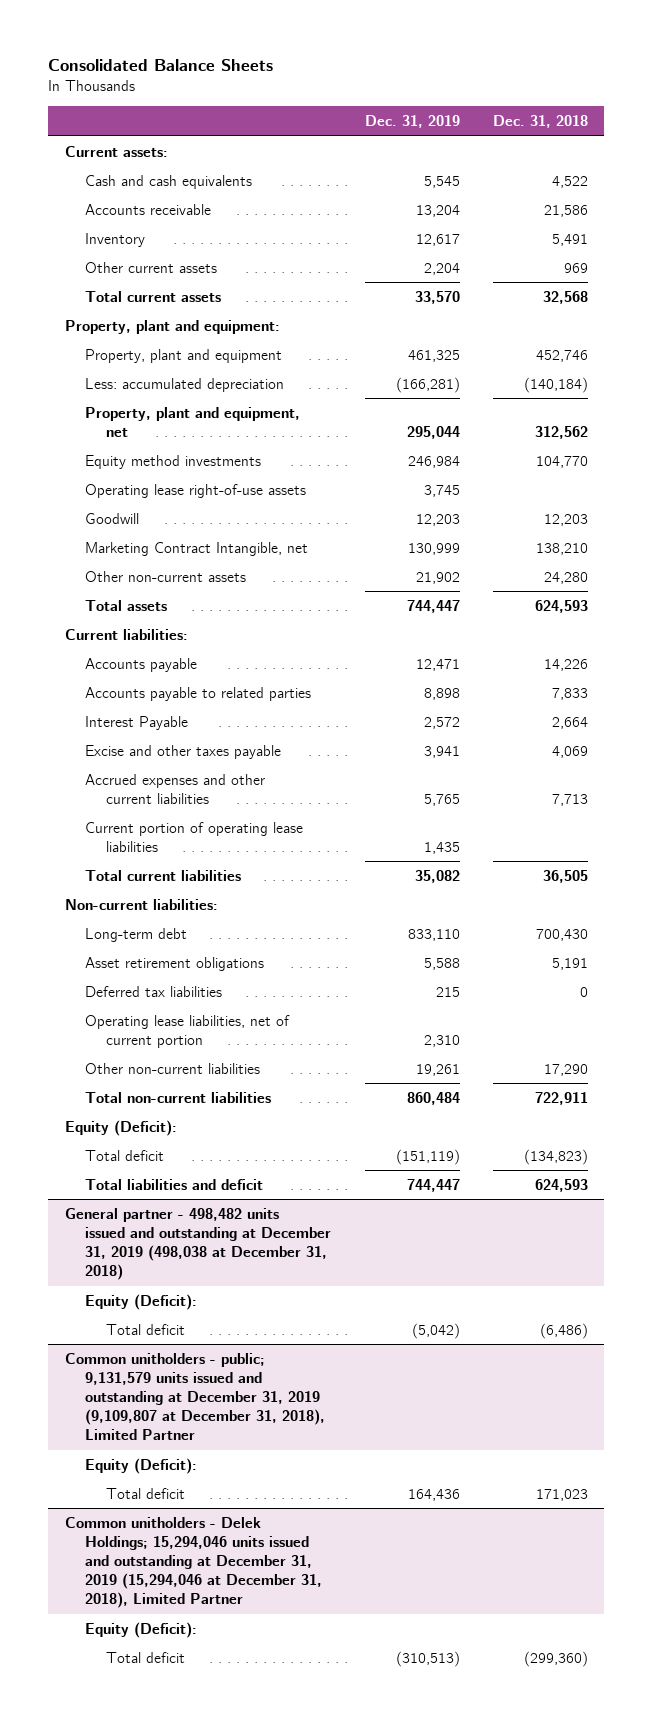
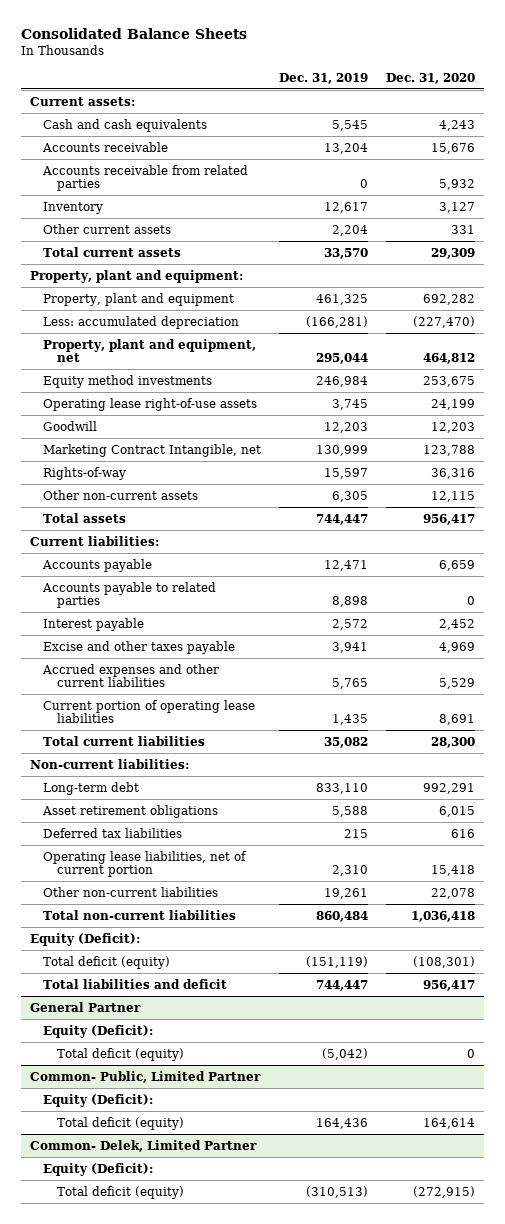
- | Dec. 31, 2019 | Dec. 31, 2018
+ | Dec. 31, 2019 | Dec. 31, 2020
+ Accounts receivable from related parties | 0 | 5,932
- Other non-current assets | 21,902 | 24,280
+ Rights-of-way | 15,597 | 36,316
+ Other non-current assets | 6,305 | 12,115
- Interest Payable | 2,572 | 2,664
+ Interest payable | 2,572 | 2,452
- Total deficit | (151,119) | (134,823)
+ Total deficit (equity) | (151,119) | (108,301)
- General partner - 498,482 units issued and outstanding at December 31, 2019 (498,038 at December 31, 2018)
+ General Partner
- Total deficit | (5,042) | (6,486)
- Common unitholders - public; 9,131,579 units issued and outstanding at December 31, 2019 (9,109,807 at December 31, 2018), Limited Partner
+ Total deficit (equity) | (5,042) | 0
+ Common- Public, Limited Partner
- Total deficit | 164,436 | 171,023
- Common unitholders - Delek Holdings; 15,294,046 units issued and outstanding at December 31, 2019 (15,294,046 at December 31, 2018), Limited Partner
+ Total deficit (equity) | 164,436 | 164,614
+ Common- Delek, Limited Partner
- Total deficit | (310,513) | (299,360)
+ Total deficit (equity) | (310,513) | (272,915)

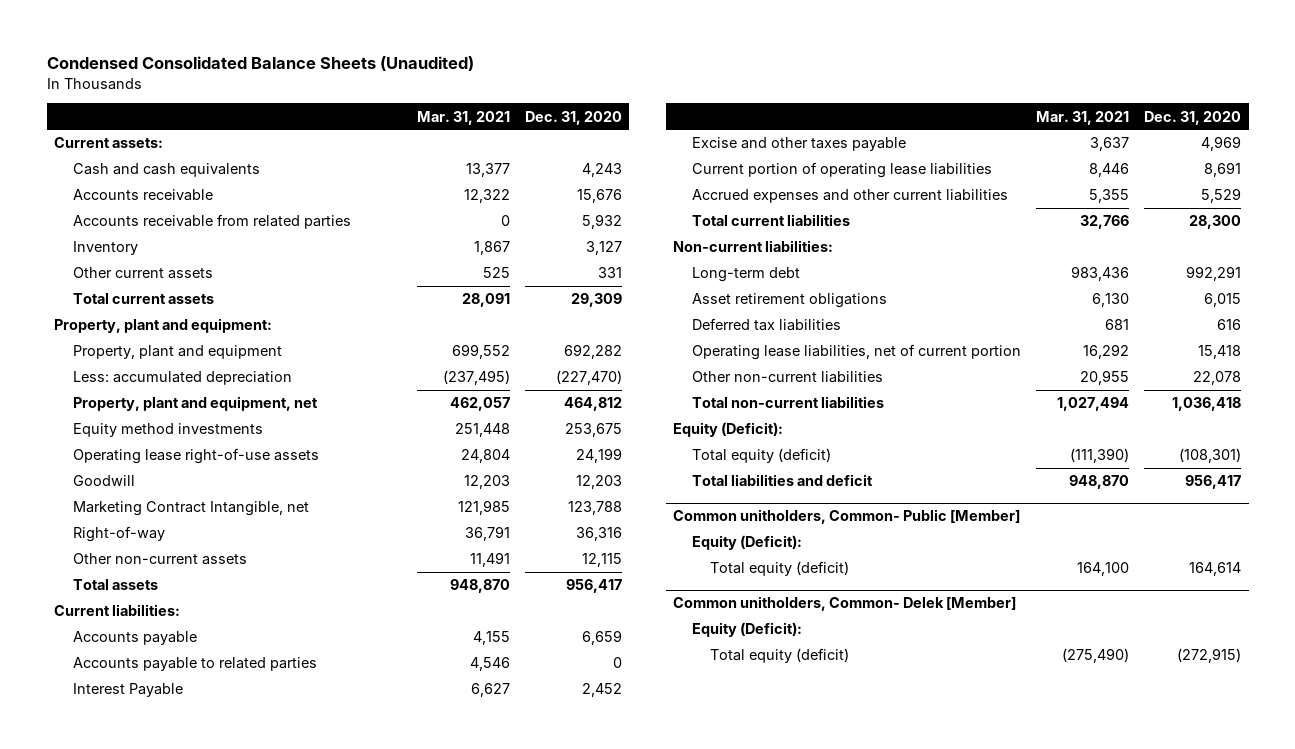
- Consolidated Balance Sheets
+ Condensed Consolidated Balance Sheets (Unaudited)
- | Dec. 31, 2019 | Dec. 31, 2020
+ | Mar. 31, 2021 | Dec. 31, 2020
- Rights-of-way | 15,597 | 36,316
+ Right-of-way | 36,791 | 36,316
- Interest payable | 2,572 | 2,452
+ Interest Payable | 6,627 | 2,452
moved down: Accrued expenses and other current liabilities | 5,355 | 5,529
- Total deficit (equity) | (151,119) | (108,301)
+ Total equity (deficit) | (111,390) | (108,301)
- General Partner
- Equity (Deficit):
- Total deficit (equity) | (5,042) | 0
- Common- Public, Limited Partner
+ Common unitholders, Common- Public [Member]
- Total deficit (equity) | 164,436 | 164,614
- Common- Delek, Limited Partner
+ Total equity (deficit) | 164,100 | 164,614
+ Common unitholders, Common- Delek [Member]
- Total deficit (equity) | (310,513) | (272,915)
+ Total equity (deficit) | (275,490) | (272,915)

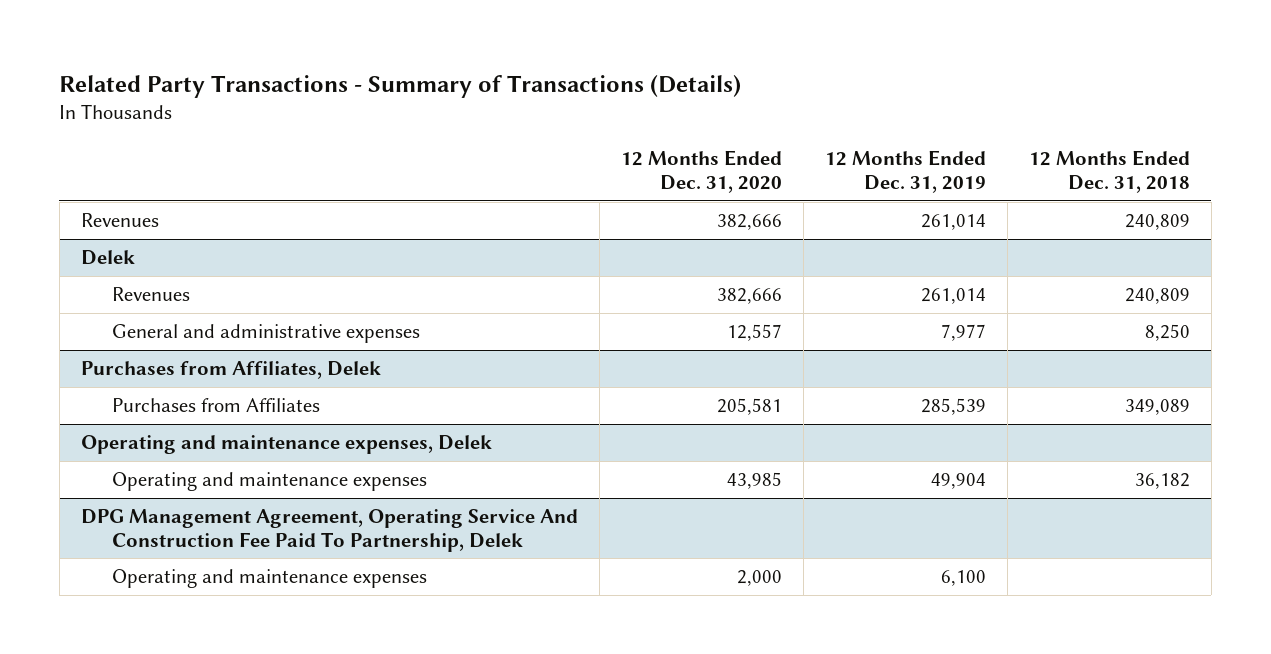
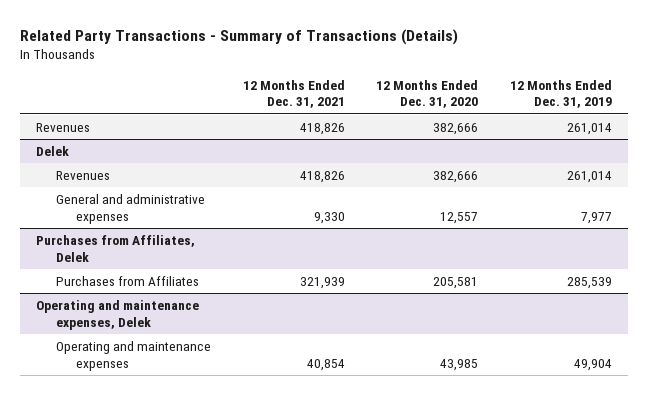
- | 12 Months Ended Dec. 31, 2020 | 12 Months Ended Dec. 31, 2019 | 12 Months Ended Dec. 31, 2018
+ | 12 Months Ended Dec. 31, 2021 | 12 Months Ended Dec. 31, 2020 | 12 Months Ended Dec. 31, 2019
- DPG Management Agreement, Operating Service And Construction Fee Paid To Partnership, Delek
- Operating and maintenance expenses | 2,000 | 6,100 |

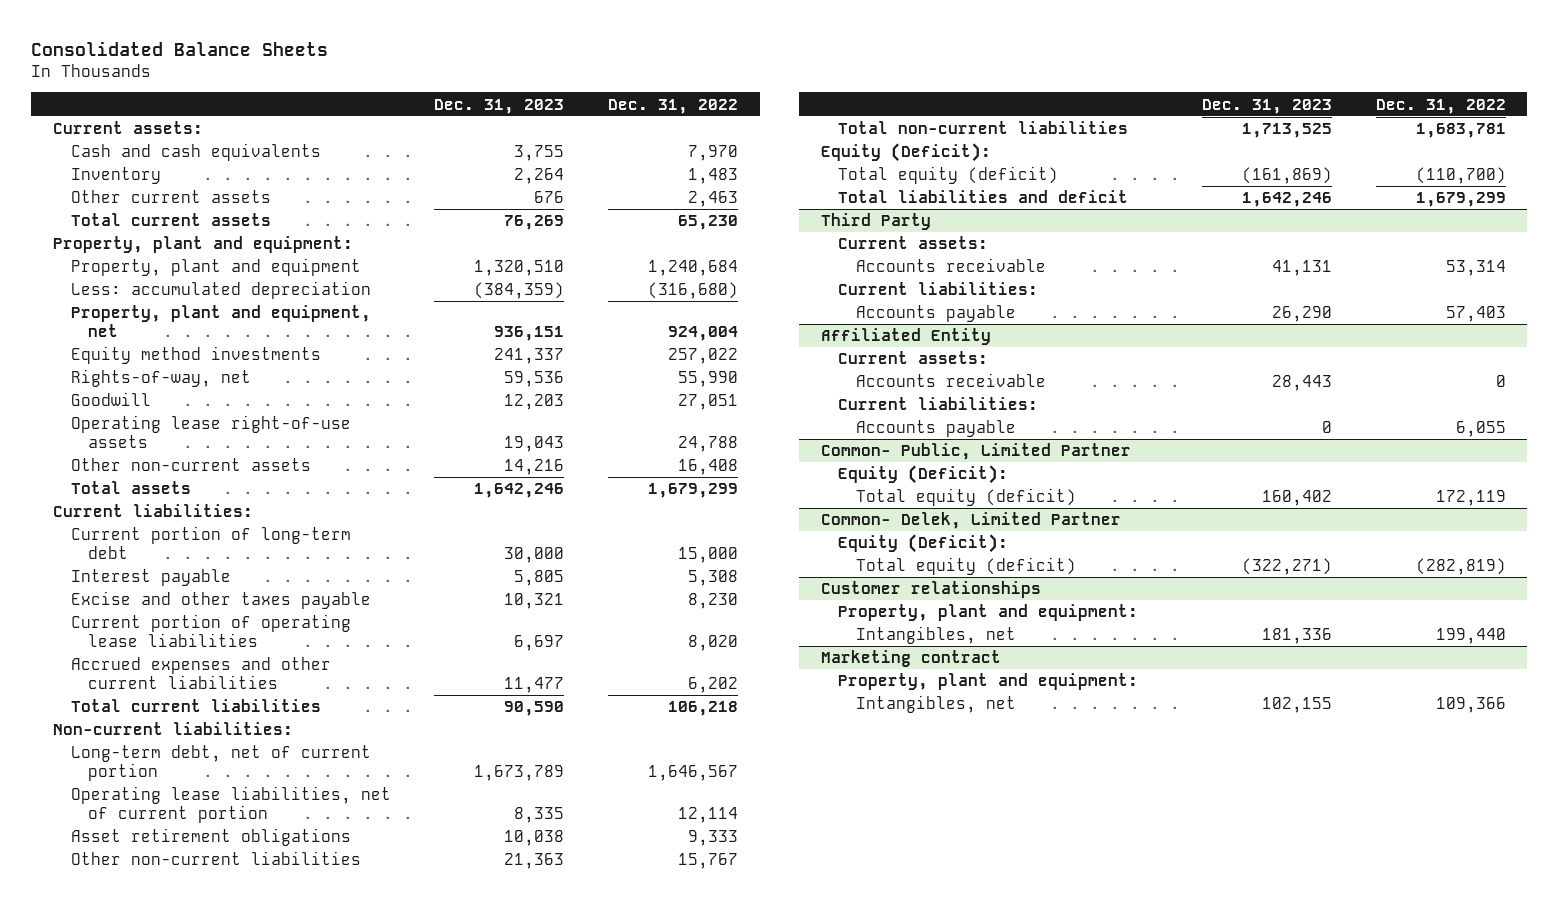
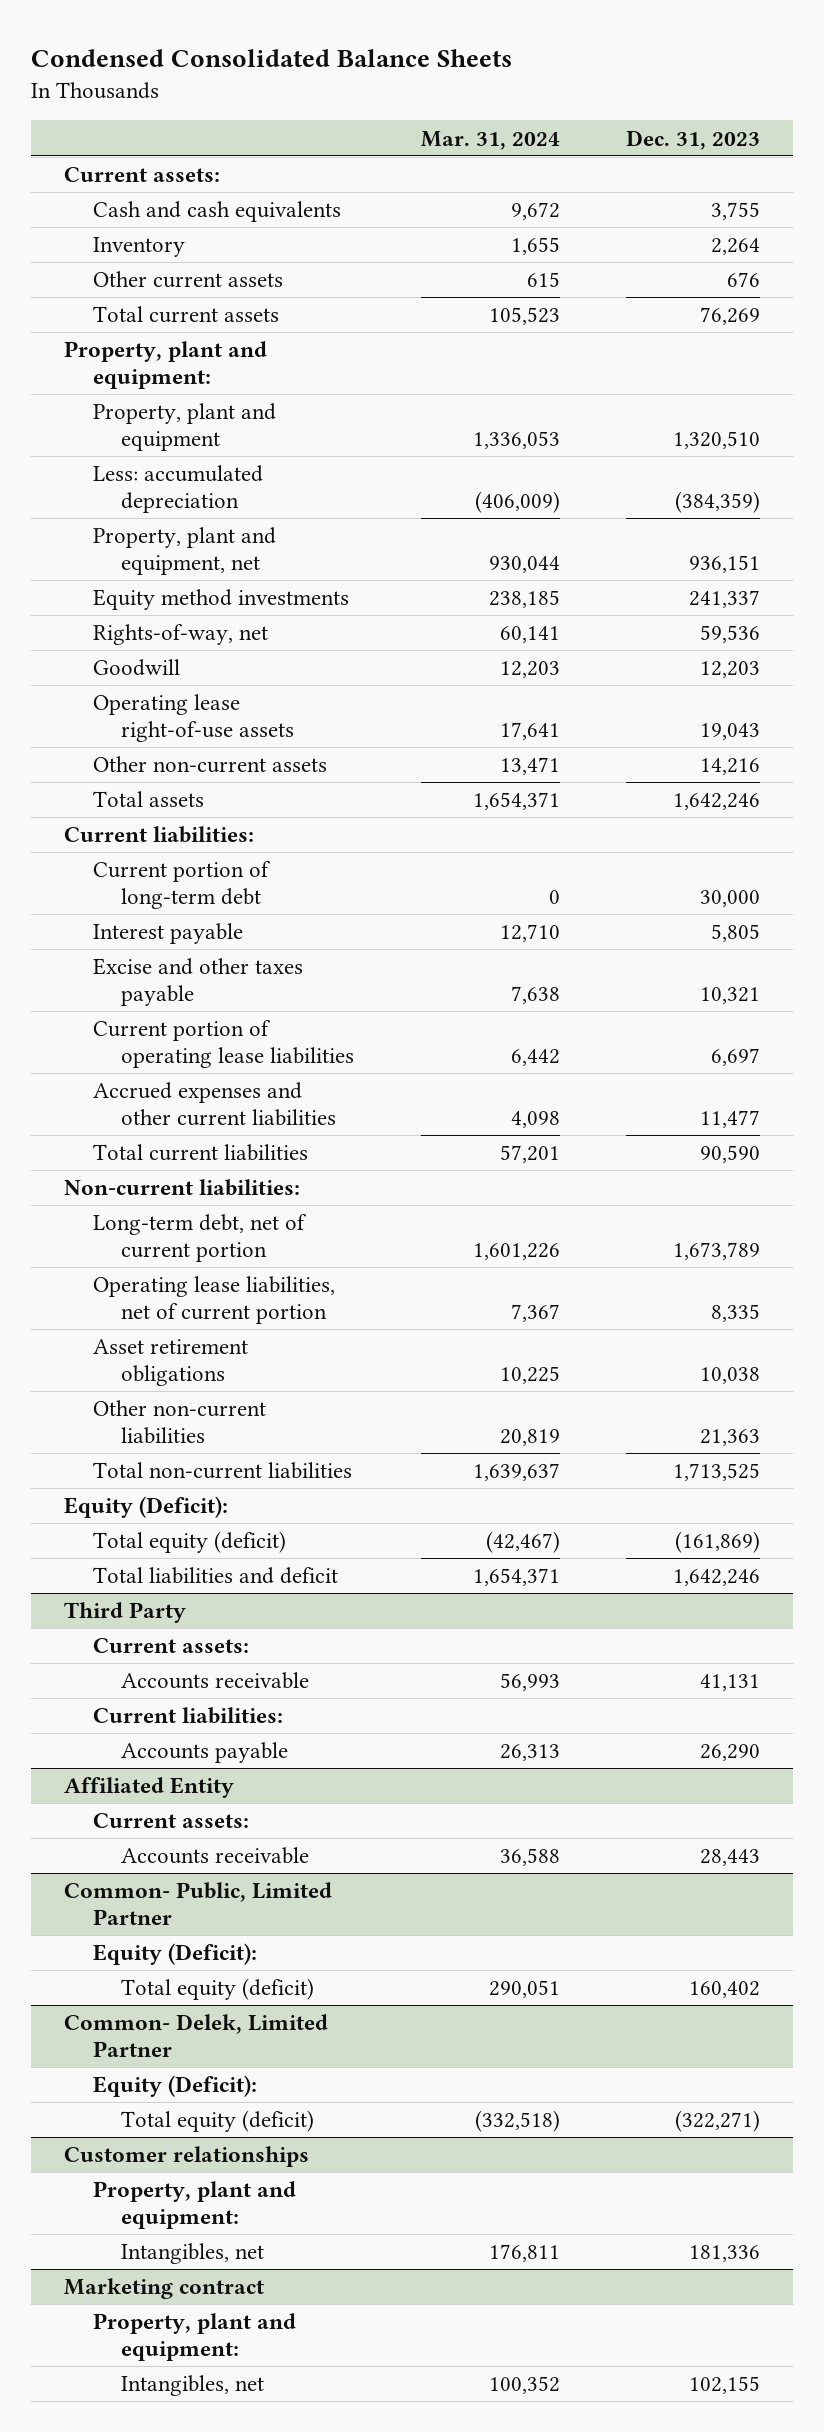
- Consolidated Balance Sheets
+ Condensed Consolidated Balance Sheets
- | Dec. 31, 2023 | Dec. 31, 2022
+ | Mar. 31, 2024 | Dec. 31, 2023
@ Affiliated Entity
- Current liabilities:
- Accounts payable | 0 | 6,055

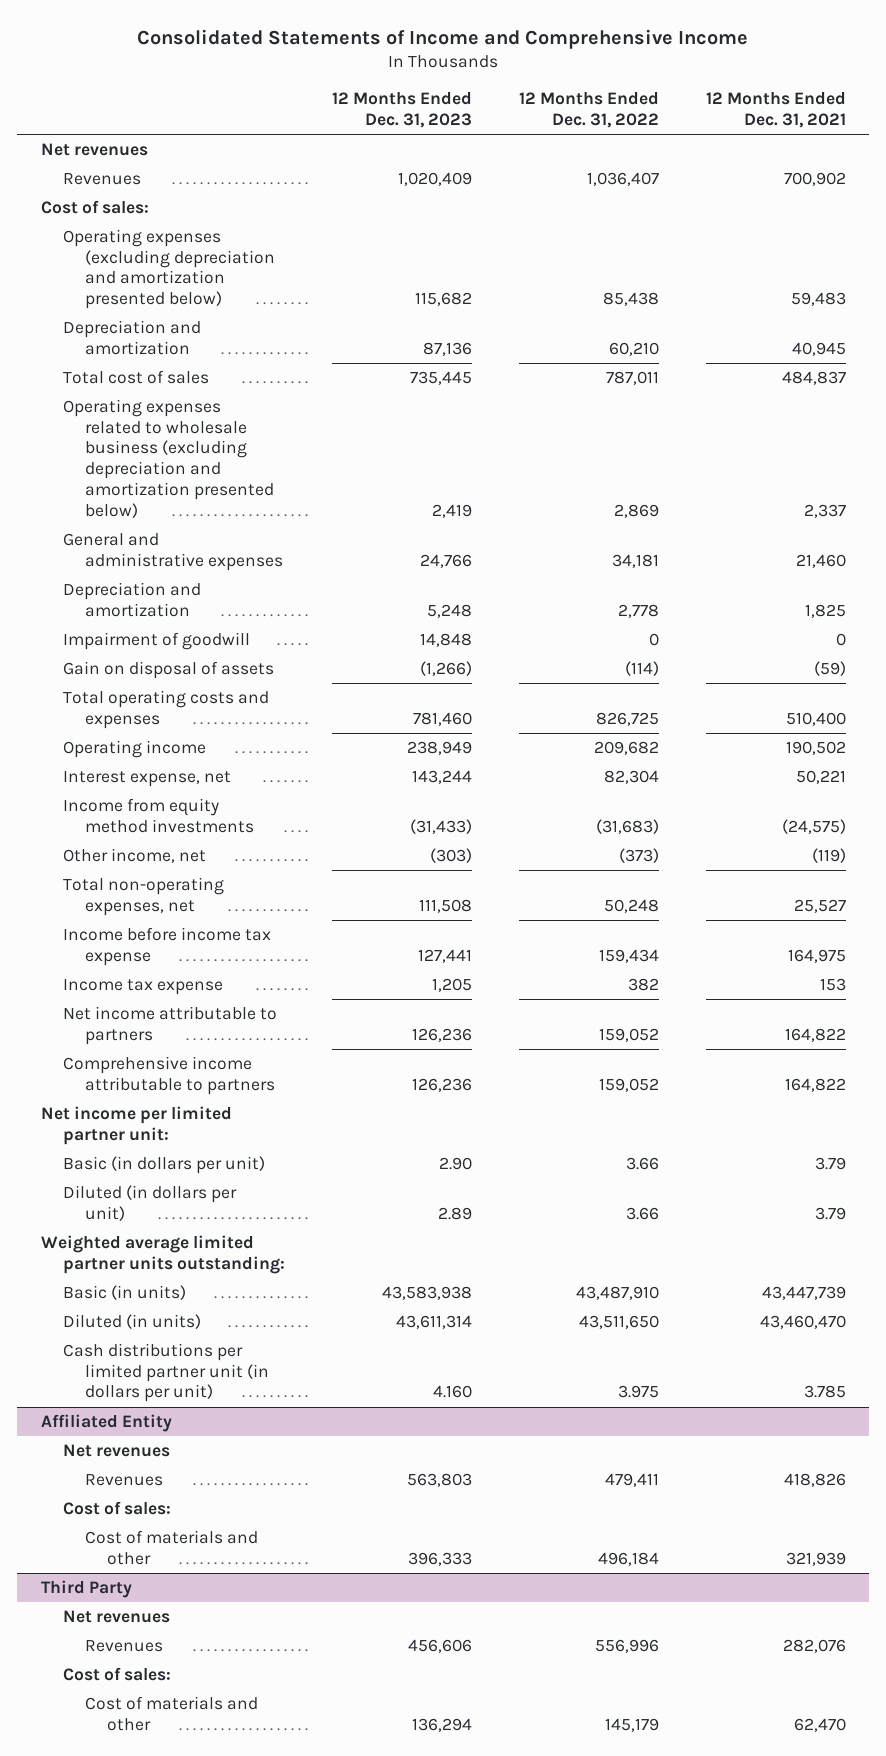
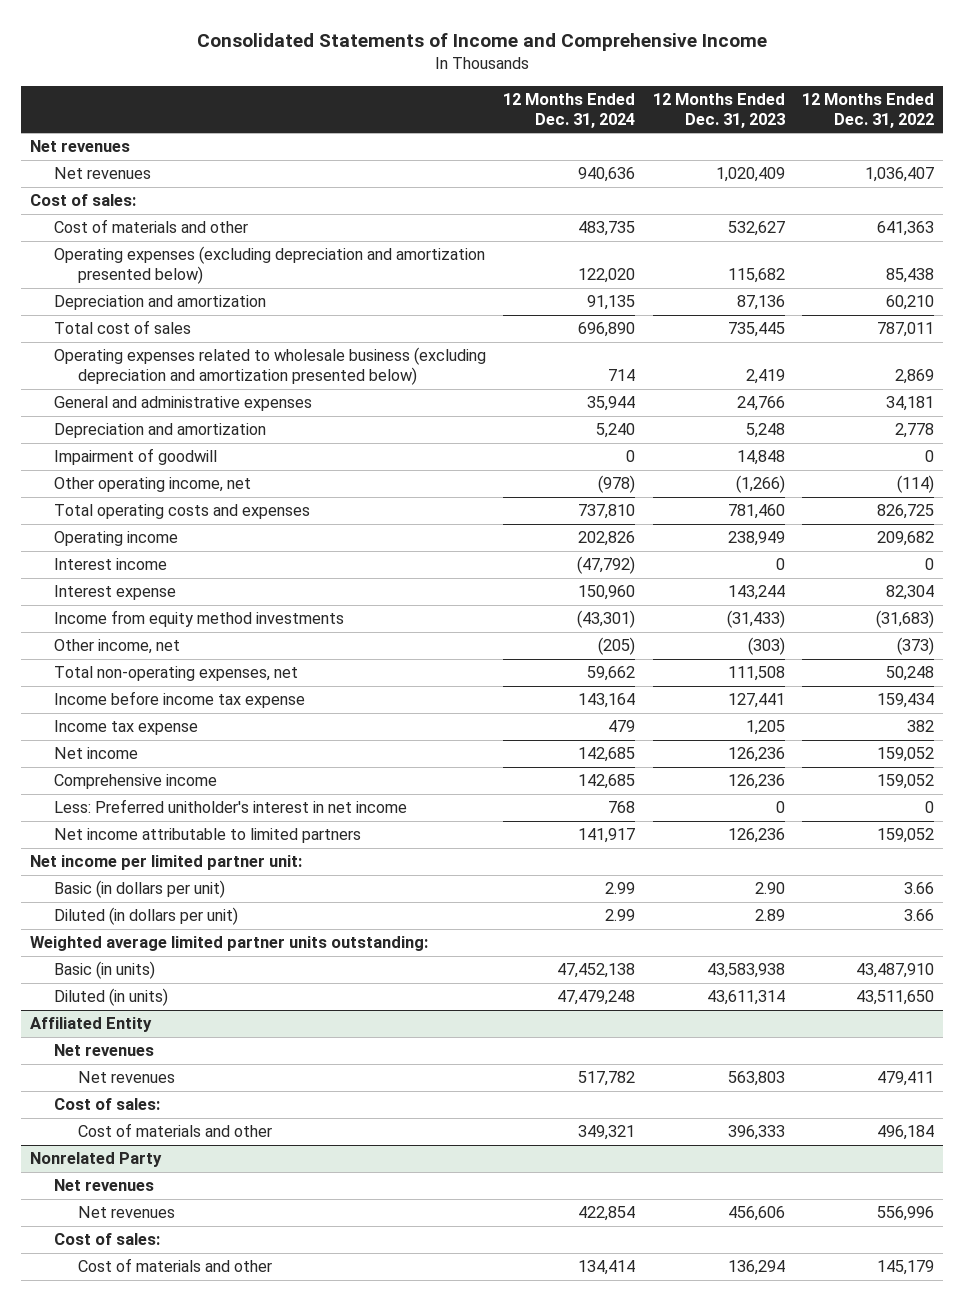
- | 12 Months Ended Dec. 31, 2023 | 12 Months Ended Dec. 31, 2022 | 12 Months Ended Dec. 31, 2021
+ | 12 Months Ended Dec. 31, 2024 | 12 Months Ended Dec. 31, 2023 | 12 Months Ended Dec. 31, 2022
- Revenues | 1,020,409 | 1,036,407 | 700,902
+ Net revenues | 940,636 | 1,020,409 | 1,036,407
+ Cost of materials and other | 483,735 | 532,627 | 641,363
- Gain on disposal of assets | (1,266) | (114) | (59)
+ Other operating income, net | (978) | (1,266) | (114)
- Interest expense, net | 143,244 | 82,304 | 50,221
+ Interest income | (47,792) | 0 | 0
+ Interest expense | 150,960 | 143,244 | 82,304
- Net income attributable to partners | 126,236 | 159,052 | 164,822
- Comprehensive income attributable to partners | 126,236 | 159,052 | 164,822
+ Net income | 142,685 | 126,236 | 159,052
+ Comprehensive income | 142,685 | 126,236 | 159,052
+ Less: Preferred unitholder's interest in net income | 768 | 0 | 0
+ Net income attributable to limited partners | 141,917 | 126,236 | 159,052
- Cash distributions per limited partner unit (in dollars per unit) | 4.160 | 3.975 | 3.785
@ Affiliated Entity
- Revenues | 563,803 | 479,411 | 418,826
+ Net revenues | 517,782 | 563,803 | 479,411
- Third Party
+ Nonrelated Party
- Revenues | 456,606 | 556,996 | 282,076
+ Net revenues | 422,854 | 456,606 | 556,996

